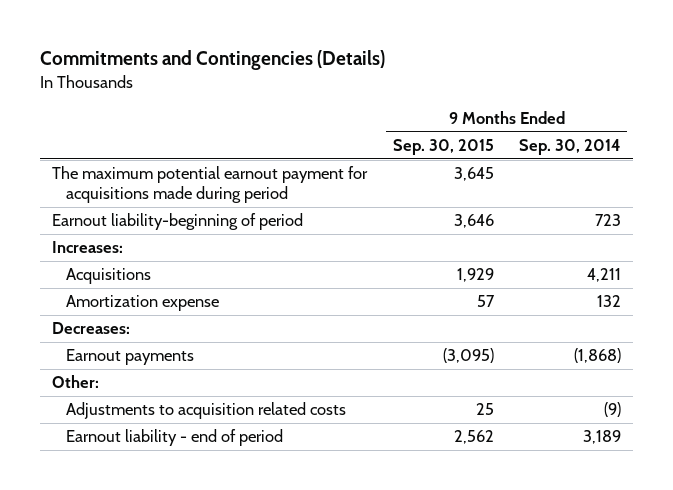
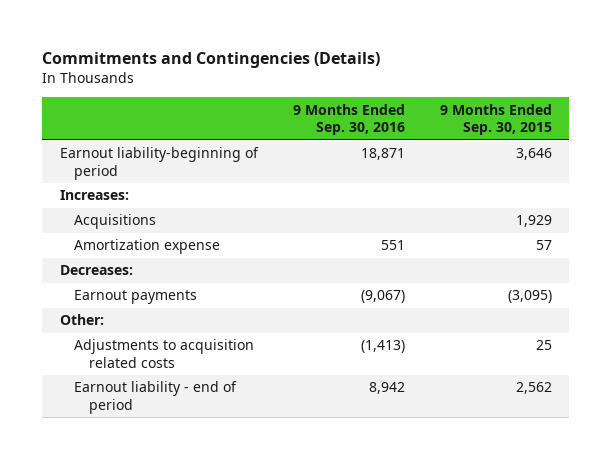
- | 9 Months Ended Sep. 30, 2015 | 9 Months Ended Sep. 30, 2014
+ | 9 Months Ended Sep. 30, 2016 | 9 Months Ended Sep. 30, 2015
- The maximum potential earnout payment for acquisitions made during period | 3,645 |

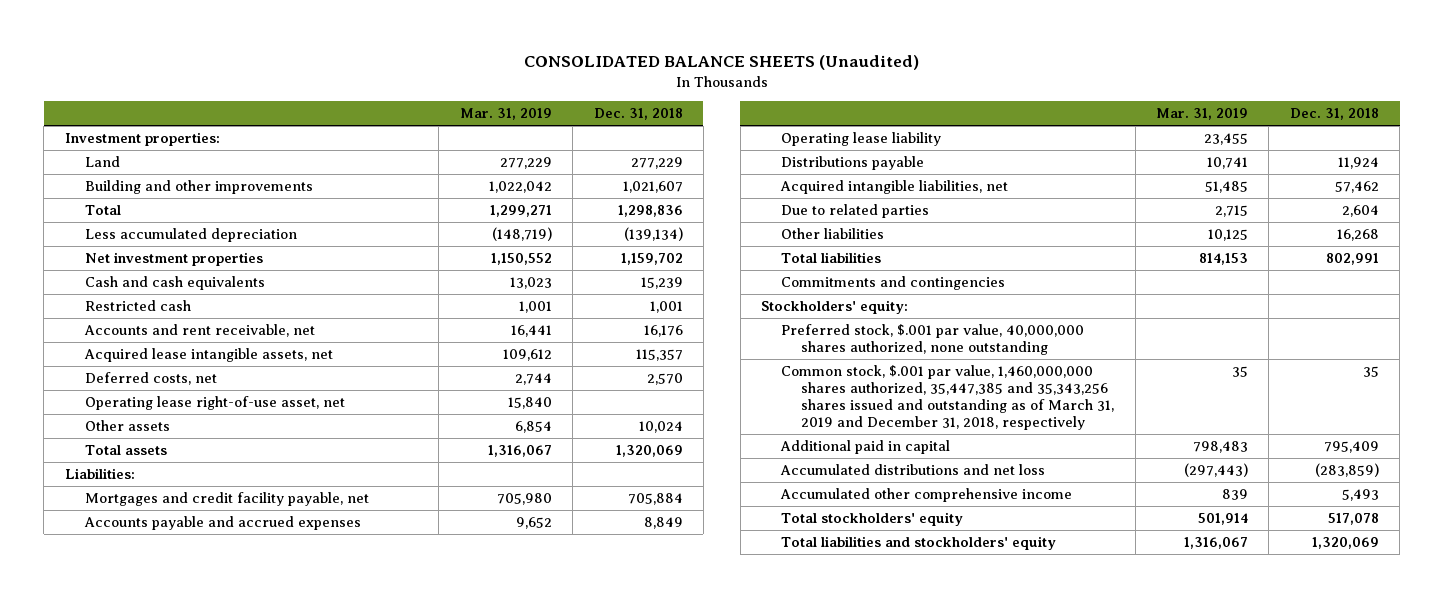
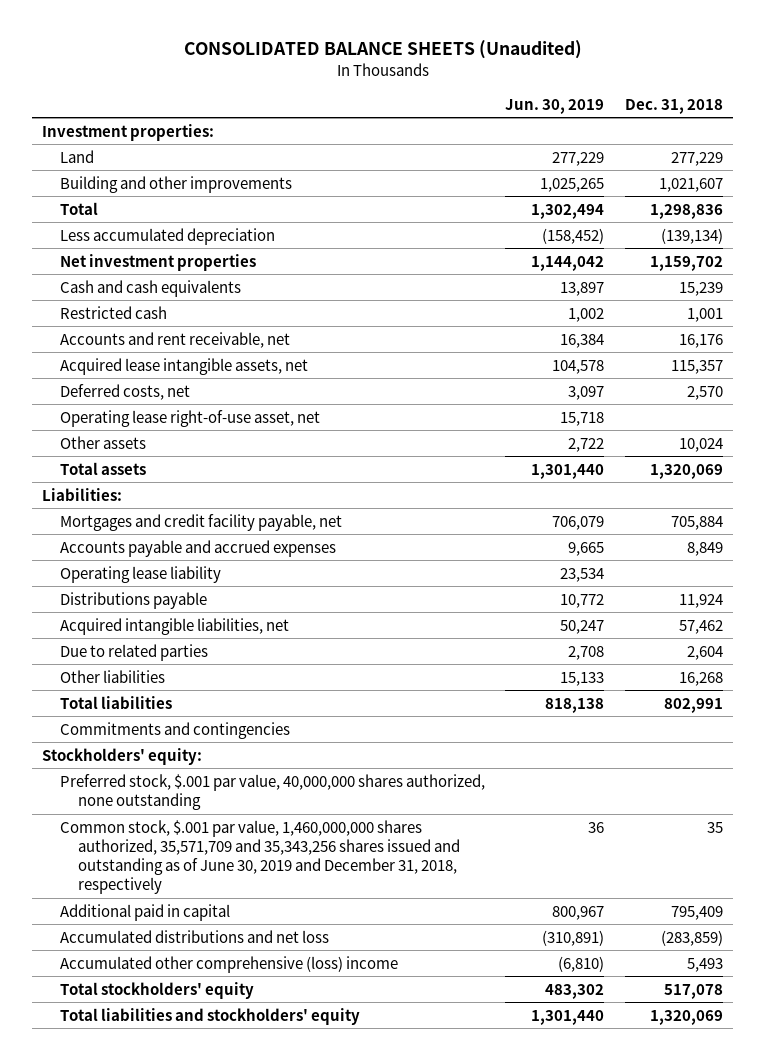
- | Mar. 31, 2019 | Dec. 31, 2018
+ | Jun. 30, 2019 | Dec. 31, 2018
- Common stock, $.001 par value, 1,460,000,000 shares authorized, 35,447,385 and 35,343,256 shares issued and outstanding as of March 31, 2019 and December 31, 2018, respectively | 35 | 35
+ Common stock, $.001 par value, 1,460,000,000 shares authorized, 35,571,709 and 35,343,256 shares issued and outstanding as of June 30, 2019 and December 31, 2018, respectively | 36 | 35
- Accumulated other comprehensive income | 839 | 5,493
+ Accumulated other comprehensive (loss) income | (6,810) | 5,493

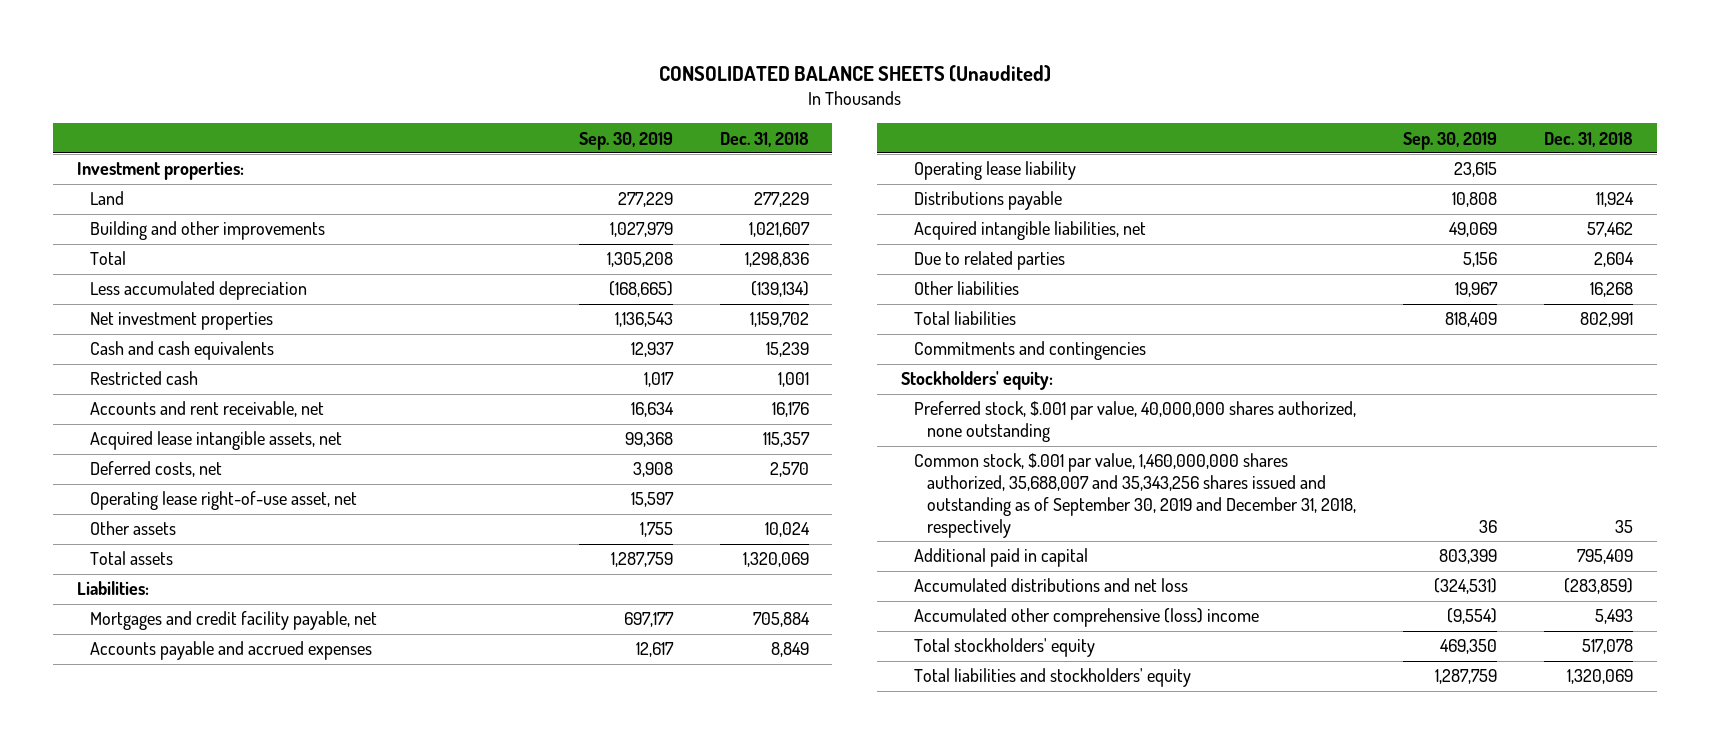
- | Jun. 30, 2019 | Dec. 31, 2018
+ | Sep. 30, 2019 | Dec. 31, 2018
- Common stock, $.001 par value, 1,460,000,000 shares authorized, 35,571,709 and 35,343,256 shares issued and outstanding as of June 30, 2019 and December 31, 2018, respectively | 36 | 35
+ Common stock, $.001 par value, 1,460,000,000 shares authorized, 35,688,007 and 35,343,256 shares issued and outstanding as of September 30, 2019 and December 31, 2018, respectively | 36 | 35

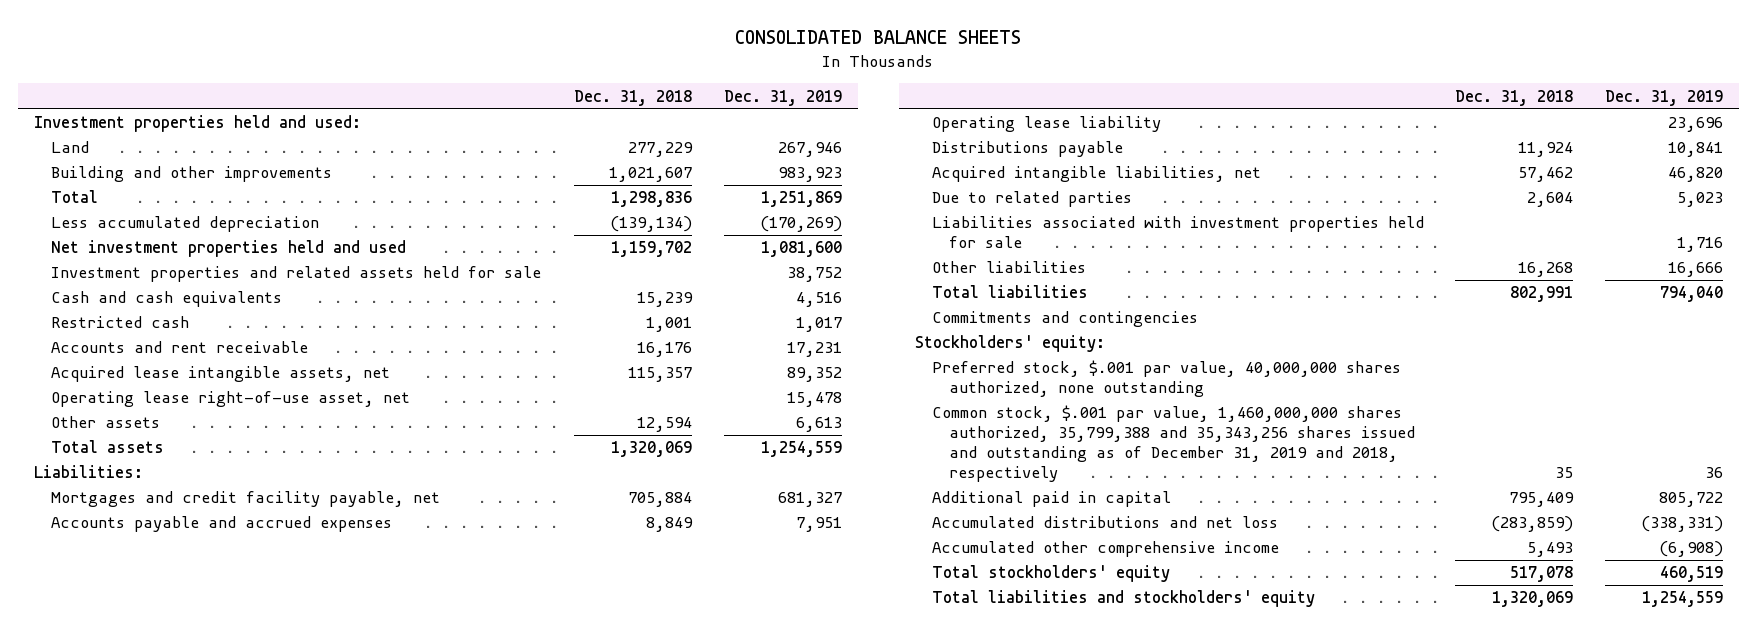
- CONSOLIDATED BALANCE SHEETS (Unaudited)
+ CONSOLIDATED BALANCE SHEETS
- | Sep. 30, 2019 | Dec. 31, 2018
+ | Dec. 31, 2018 | Dec. 31, 2019
- Investment properties:
+ Investment properties held and used:
- Net investment properties | 1,136,543 | 1,159,702
+ Net investment properties held and used | 1,159,702 | 1,081,600
+ Investment properties and related assets held for sale | | 38,752
- Accounts and rent receivable, net | 16,634 | 16,176
+ Accounts and rent receivable | 16,176 | 17,231
- Deferred costs, net | 3,908 | 2,570
- Other assets | 1,755 | 10,024
+ Other assets | 12,594 | 6,613
+ Liabilities associated with investment properties held for sale | | 1,716
- Common stock, $.001 par value, 1,460,000,000 shares authorized, 35,688,007 and 35,343,256 shares issued and outstanding as of September 30, 2019 and December 31, 2018, respectively | 36 | 35
+ Common stock, $.001 par value, 1,460,000,000 shares authorized, 35,799,388 and 35,343,256 shares issued and outstanding as of December 31, 2019 and 2018, respectively | 35 | 36
- Accumulated other comprehensive (loss) income | (9,554) | 5,493
+ Accumulated other comprehensive income | 5,493 | (6,908)

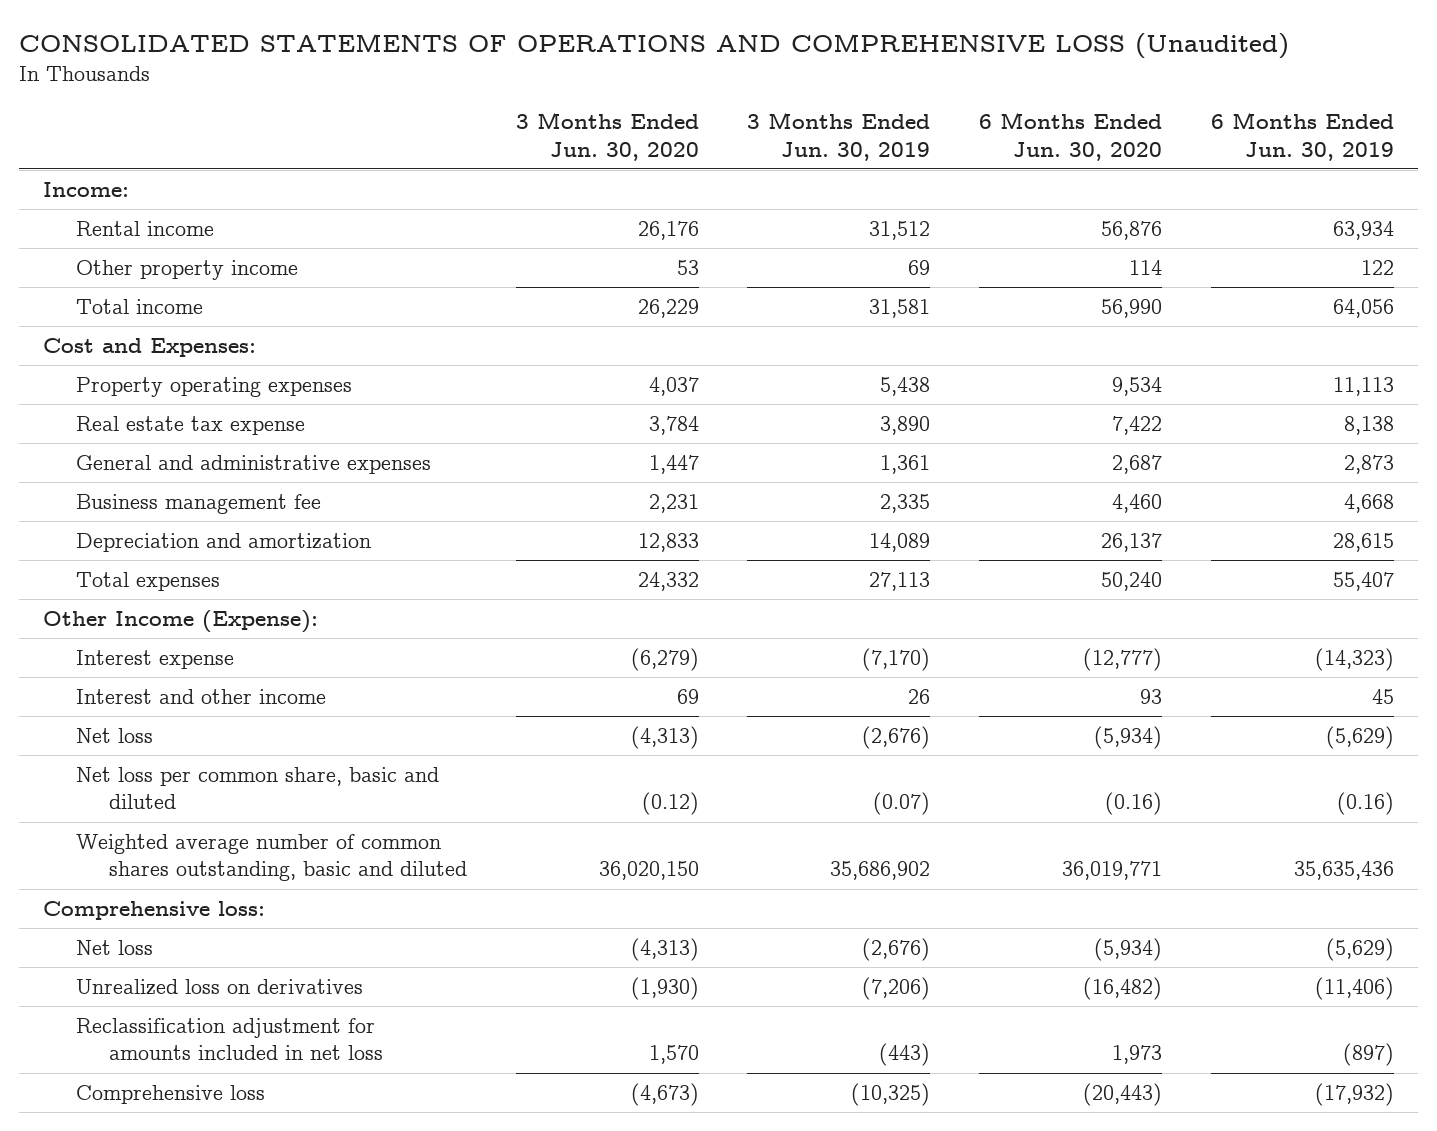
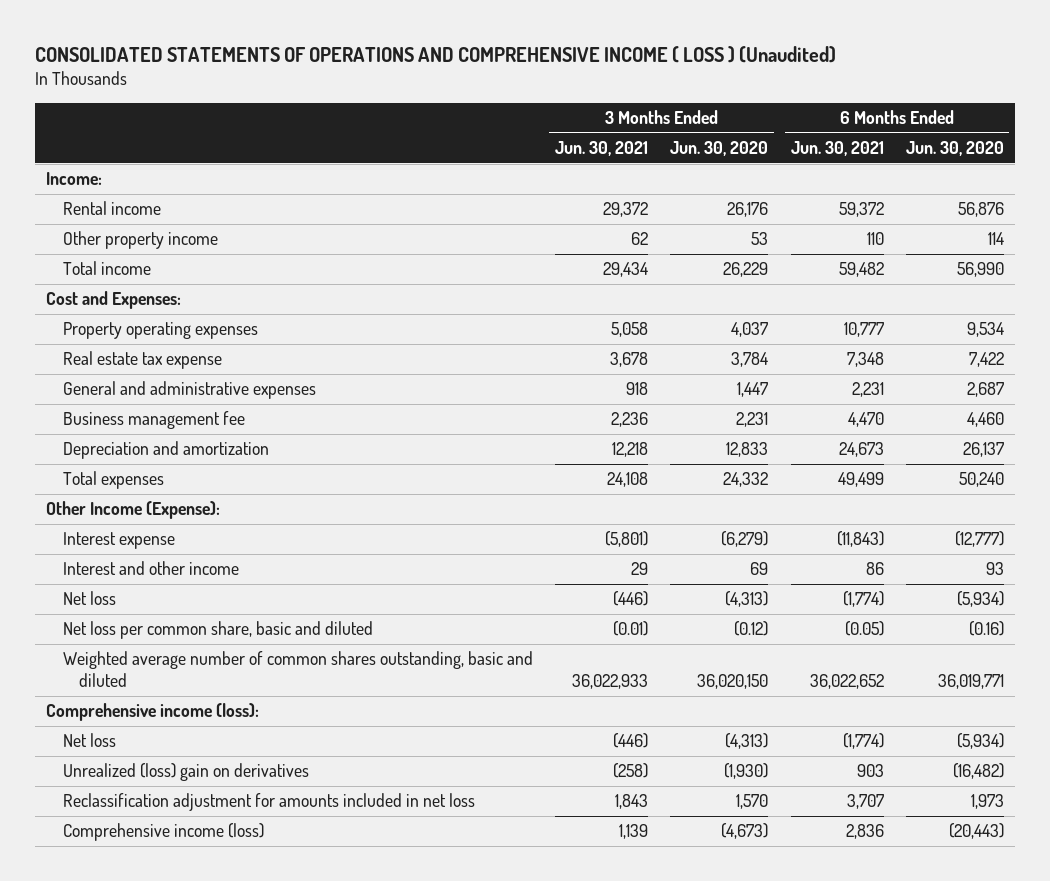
- CONSOLIDATED STATEMENTS OF OPERATIONS AND COMPREHENSIVE LOSS (Unaudited)
+ CONSOLIDATED STATEMENTS OF OPERATIONS AND COMPREHENSIVE INCOME ( LOSS ) (Unaudited)
- | 3 Months Ended Jun. 30, 2020 | 3 Months Ended Jun. 30, 2019 | 6 Months Ended Jun. 30, 2020 | 6 Months Ended Jun. 30, 2019
+ | 3 Months Ended Jun. 30, 2021 | 3 Months Ended Jun. 30, 2020 | 6 Months Ended Jun. 30, 2021 | 6 Months Ended Jun. 30, 2020
- Comprehensive loss:
+ Comprehensive income (loss):
- Unrealized loss on derivatives | (1,930) | (7,206) | (16,482) | (11,406)
+ Unrealized (loss) gain on derivatives | (258) | (1,930) | 903 | (16,482)
- Comprehensive loss | (4,673) | (10,325) | (20,443) | (17,932)
+ Comprehensive income (loss) | 1,139 | (4,673) | 2,836 | (20,443)

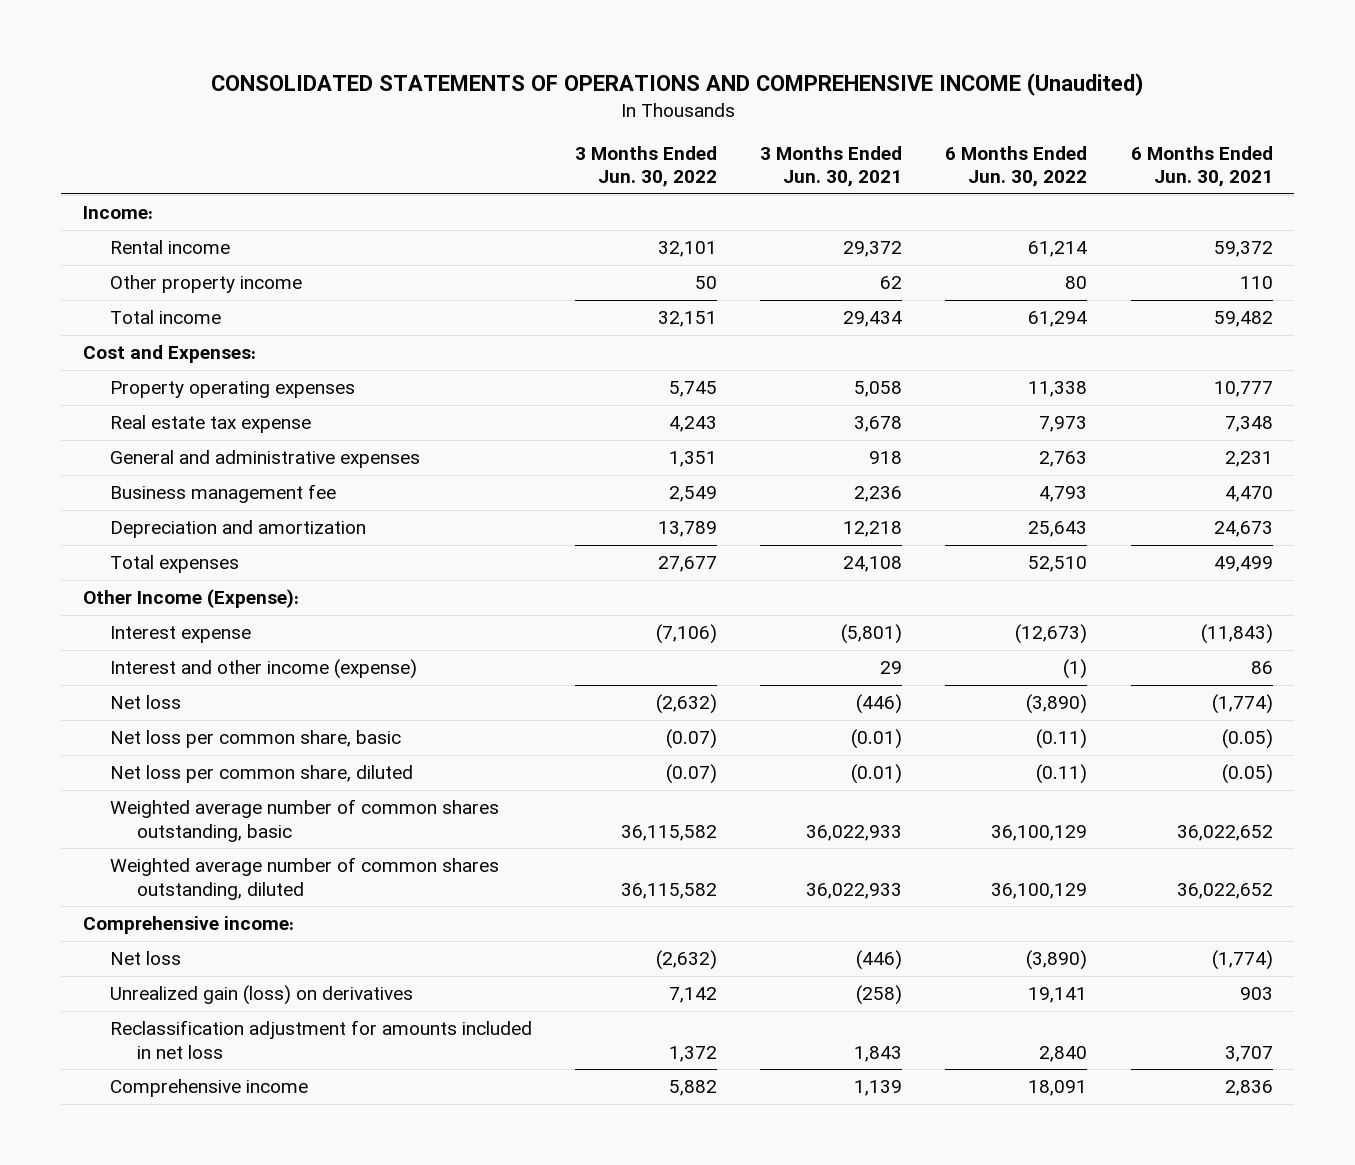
- CONSOLIDATED STATEMENTS OF OPERATIONS AND COMPREHENSIVE INCOME ( LOSS ) (Unaudited)
+ CONSOLIDATED STATEMENTS OF OPERATIONS AND COMPREHENSIVE INCOME (Unaudited)
- | 3 Months Ended Jun. 30, 2021 | 3 Months Ended Jun. 30, 2020 | 6 Months Ended Jun. 30, 2021 | 6 Months Ended Jun. 30, 2020
+ | 3 Months Ended Jun. 30, 2022 | 3 Months Ended Jun. 30, 2021 | 6 Months Ended Jun. 30, 2022 | 6 Months Ended Jun. 30, 2021
- Interest and other income | 29 | 69 | 86 | 93
+ Interest and other income (expense) | | 29 | (1) | 86
- Net loss per common share, basic and diluted | (0.01) | (0.12) | (0.05) | (0.16)
- Weighted average number of common shares outstanding, basic and diluted | 36,022,933 | 36,020,150 | 36,022,652 | 36,019,771
- Comprehensive income (loss):
+ Net loss per common share, basic | (0.07) | (0.01) | (0.11) | (0.05)
+ Net loss per common share, diluted | (0.07) | (0.01) | (0.11) | (0.05)
+ Weighted average number of common shares outstanding, basic | 36,115,582 | 36,022,933 | 36,100,129 | 36,022,652
+ Weighted average number of common shares outstanding, diluted | 36,115,582 | 36,022,933 | 36,100,129 | 36,022,652
+ Comprehensive income:
- Unrealized (loss) gain on derivatives | (258) | (1,930) | 903 | (16,482)
+ Unrealized gain (loss) on derivatives | 7,142 | (258) | 19,141 | 903
- Comprehensive income (loss) | 1,139 | (4,673) | 2,836 | (20,443)
+ Comprehensive income | 5,882 | 1,139 | 18,091 | 2,836

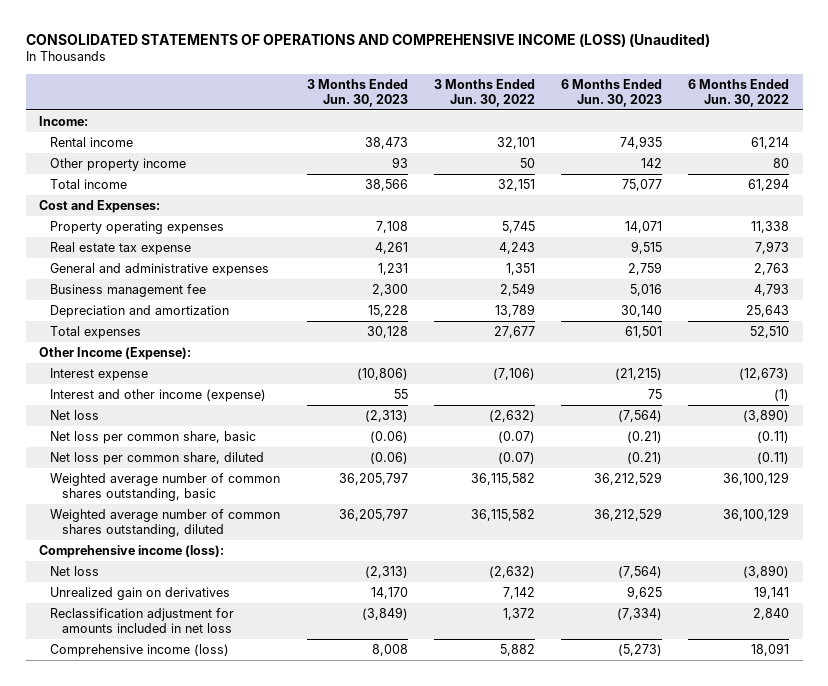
- CONSOLIDATED STATEMENTS OF OPERATIONS AND COMPREHENSIVE INCOME (Unaudited)
+ CONSOLIDATED STATEMENTS OF OPERATIONS AND COMPREHENSIVE INCOME (LOSS) (Unaudited)
- | 3 Months Ended Jun. 30, 2022 | 3 Months Ended Jun. 30, 2021 | 6 Months Ended Jun. 30, 2022 | 6 Months Ended Jun. 30, 2021
+ | 3 Months Ended Jun. 30, 2023 | 3 Months Ended Jun. 30, 2022 | 6 Months Ended Jun. 30, 2023 | 6 Months Ended Jun. 30, 2022
- Comprehensive income:
+ Comprehensive income (loss):
- Unrealized gain (loss) on derivatives | 7,142 | (258) | 19,141 | 903
+ Unrealized gain on derivatives | 14,170 | 7,142 | 9,625 | 19,141
- Comprehensive income | 5,882 | 1,139 | 18,091 | 2,836
+ Comprehensive income (loss) | 8,008 | 5,882 | (5,273) | 18,091

